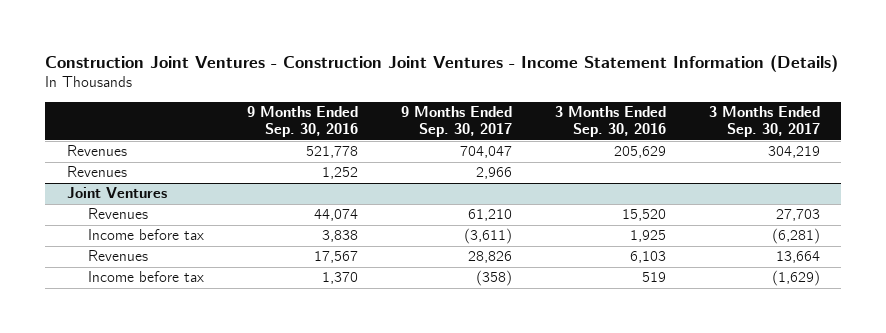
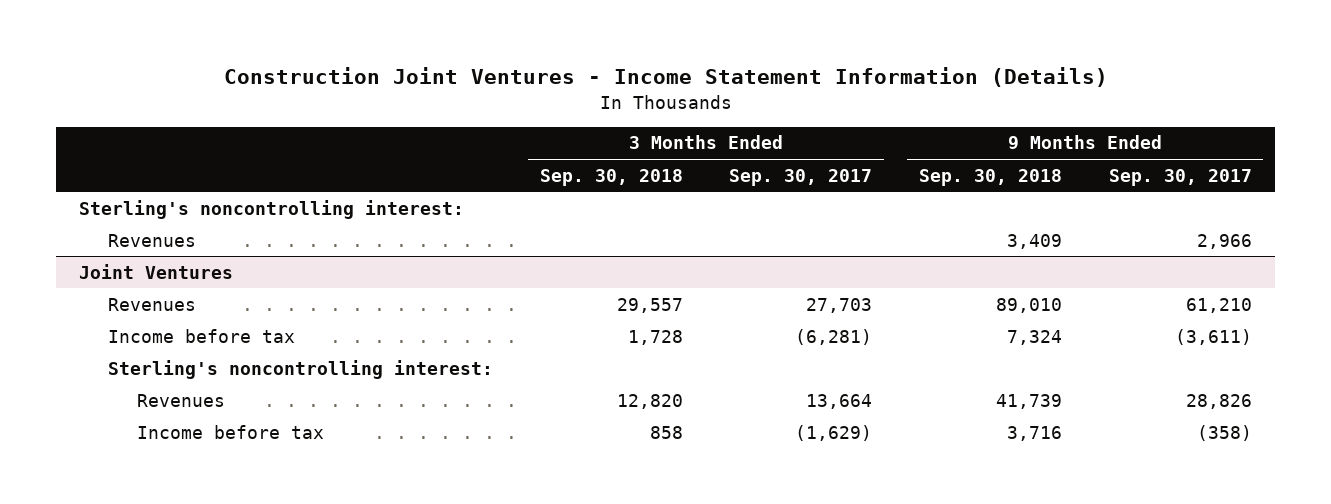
- Construction Joint Ventures - Construction Joint Ventures - Income Statement Information (Details)
+ Construction Joint Ventures - Income Statement Information (Details)
- | 9 Months Ended Sep. 30, 2016 | 9 Months Ended Sep. 30, 2017 | 3 Months Ended Sep. 30, 2016 | 3 Months Ended Sep. 30, 2017
+ | 3 Months Ended Sep. 30, 2018 | 3 Months Ended Sep. 30, 2017 | 9 Months Ended Sep. 30, 2018 | 9 Months Ended Sep. 30, 2017
- Revenues | 521,778 | 704,047 | 205,629 | 304,219
+ Sterling's noncontrolling interest:
@ Joint Ventures
+ Sterling's noncontrolling interest:

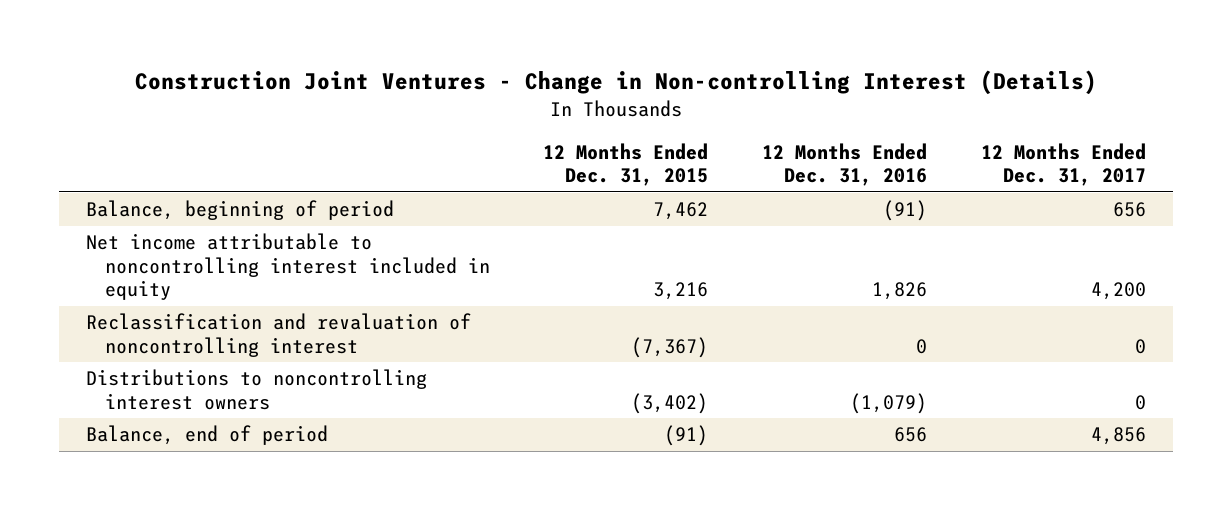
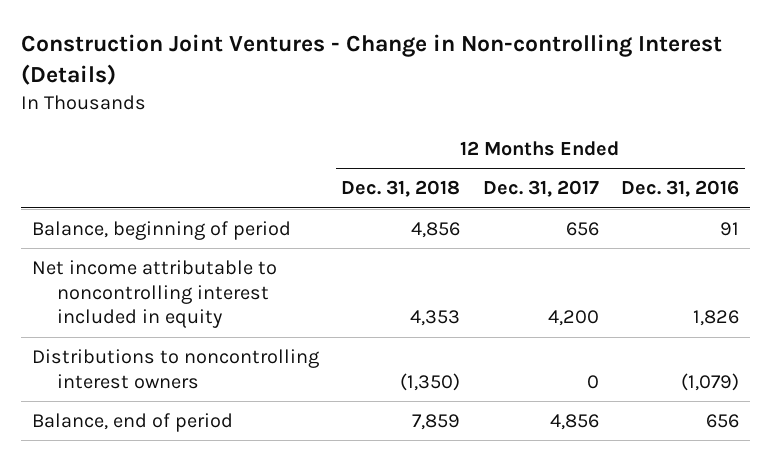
- | 12 Months Ended Dec. 31, 2015 | 12 Months Ended Dec. 31, 2016 | 12 Months Ended Dec. 31, 2017
+ | 12 Months Ended Dec. 31, 2018 | 12 Months Ended Dec. 31, 2017 | 12 Months Ended Dec. 31, 2016
- Balance, beginning of period | 7,462 | (91) | 656
+ Balance, beginning of period | 4,856 | 656 | 91
- Reclassification and revaluation of noncontrolling interest | (7,367) | 0 | 0

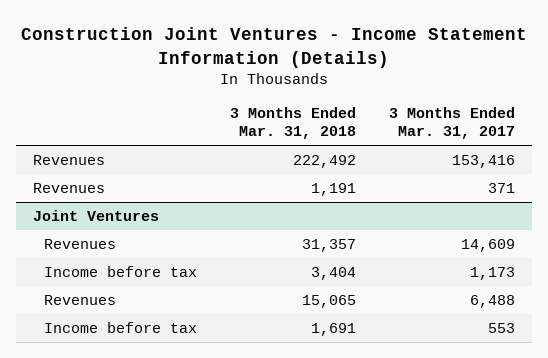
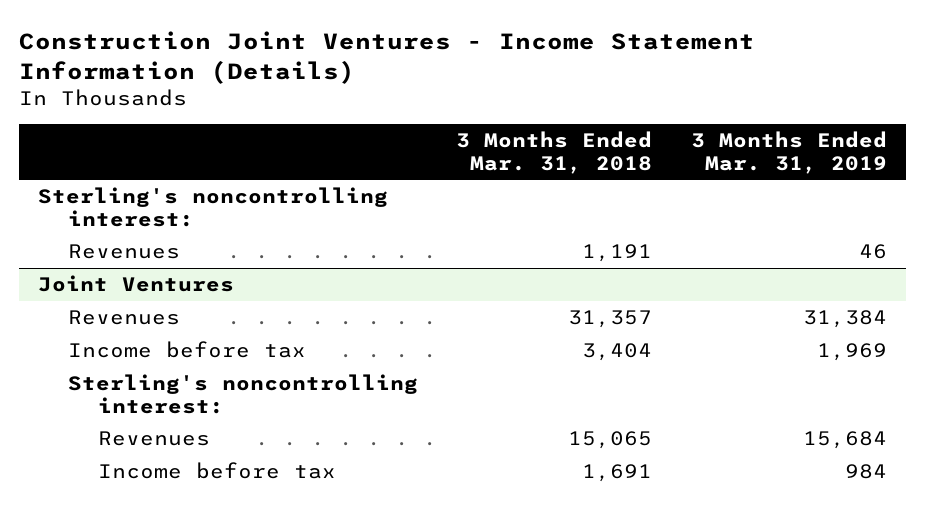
- | 3 Months Ended Mar. 31, 2018 | 3 Months Ended Mar. 31, 2017
+ | 3 Months Ended Mar. 31, 2018 | 3 Months Ended Mar. 31, 2019
- Revenues | 222,492 | 153,416
+ Sterling's noncontrolling interest:
@ Joint Ventures
+ Sterling's noncontrolling interest:

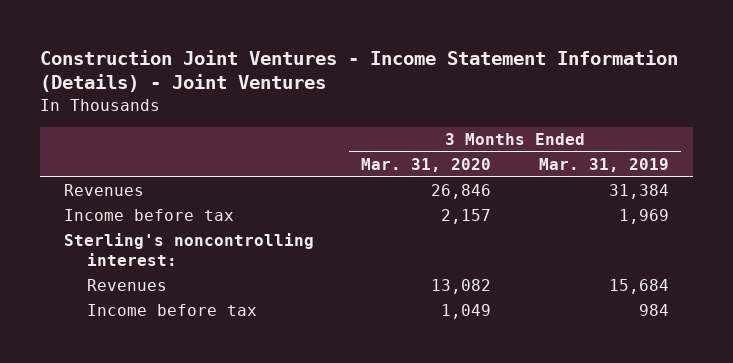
- Construction Joint Ventures - Income Statement Information (Details)
+ Construction Joint Ventures - Income Statement Information (Details) - Joint Ventures
- | 3 Months Ended Mar. 31, 2018 | 3 Months Ended Mar. 31, 2019
+ | 3 Months Ended Mar. 31, 2020 | 3 Months Ended Mar. 31, 2019
- Sterling's noncontrolling interest:
- Revenues | 1,191 | 46
- Joint Ventures

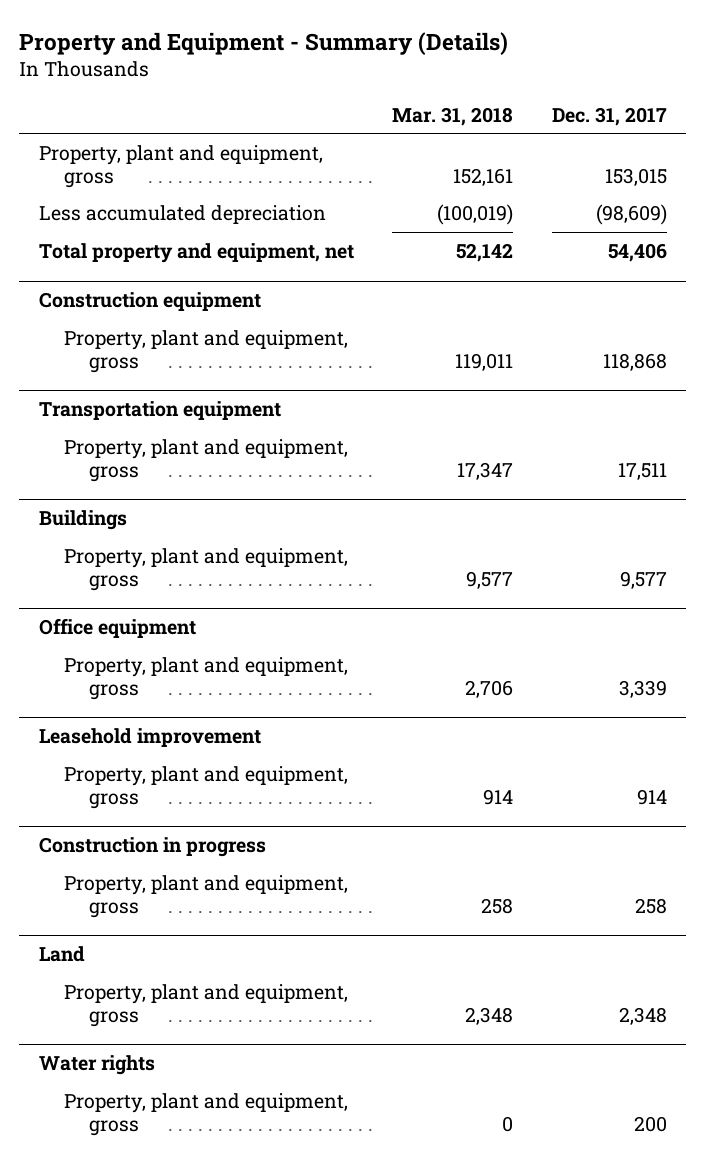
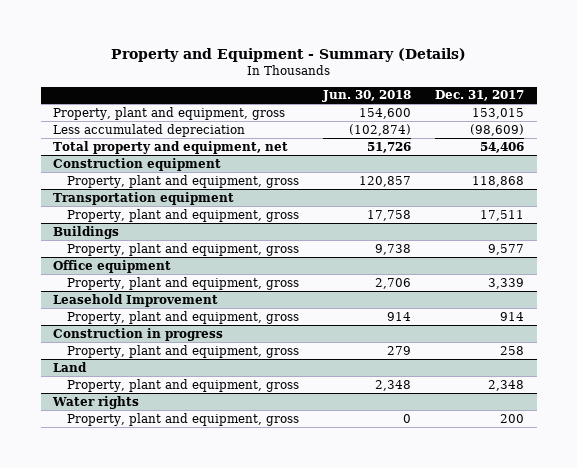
- | Mar. 31, 2018 | Dec. 31, 2017
+ | Jun. 30, 2018 | Dec. 31, 2017
- Leasehold improvement
+ Leasehold Improvement

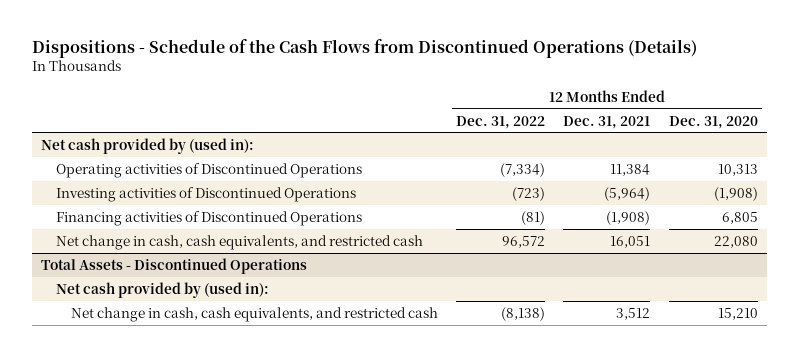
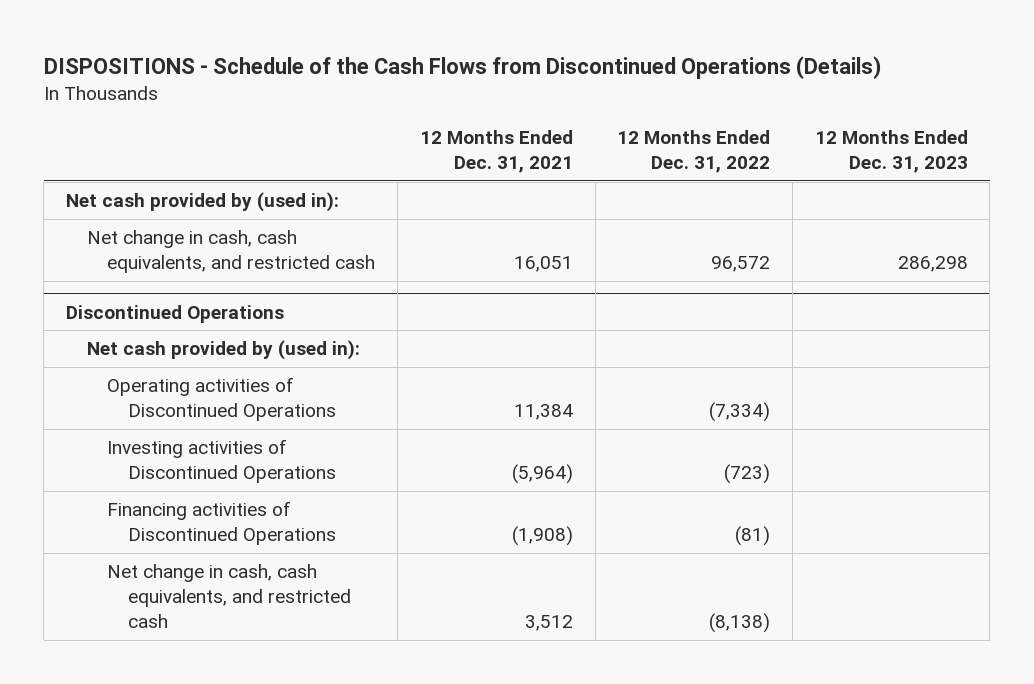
- Dispositions - Schedule of the Cash Flows from Discontinued Operations (Details)
+ DISPOSITIONS - Schedule of the Cash Flows from Discontinued Operations (Details)
- | 12 Months Ended Dec. 31, 2022 | 12 Months Ended Dec. 31, 2021 | 12 Months Ended Dec. 31, 2020
+ | 12 Months Ended Dec. 31, 2021 | 12 Months Ended Dec. 31, 2022 | 12 Months Ended Dec. 31, 2023
moved up: Net change in cash, cash equivalents, and restricted cash | 16,051 | 96,572 | 286,298
+ Discontinued Operations
+ Net cash provided by (used in):
- Total Assets - Discontinued Operations
- Net cash provided by (used in):

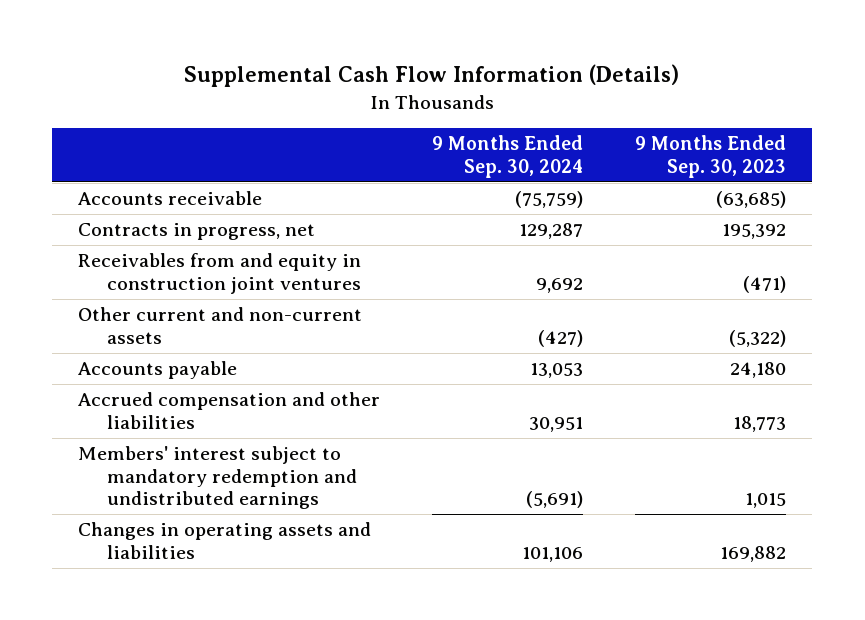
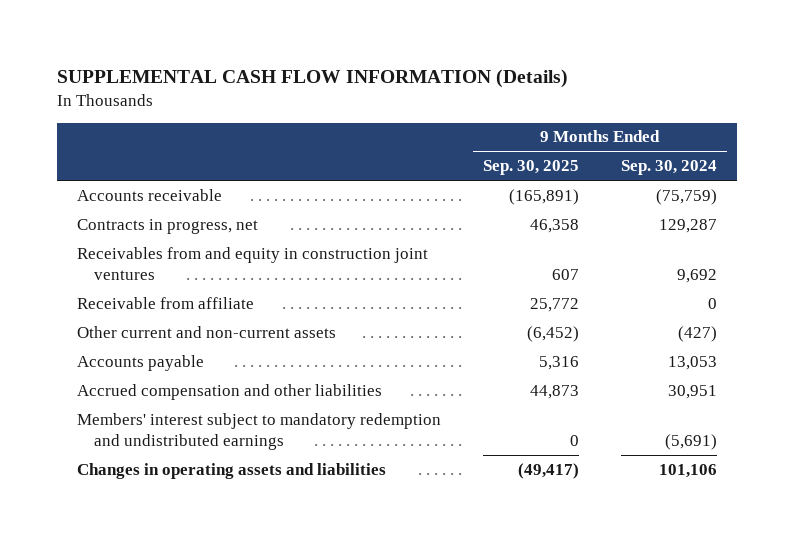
- Supplemental Cash Flow Information (Details)
+ SUPPLEMENTAL CASH FLOW INFORMATION (Details)
- | 9 Months Ended Sep. 30, 2024 | 9 Months Ended Sep. 30, 2023
+ | 9 Months Ended Sep. 30, 2025 | 9 Months Ended Sep. 30, 2024
+ Receivable from affiliate | 25,772 | 0

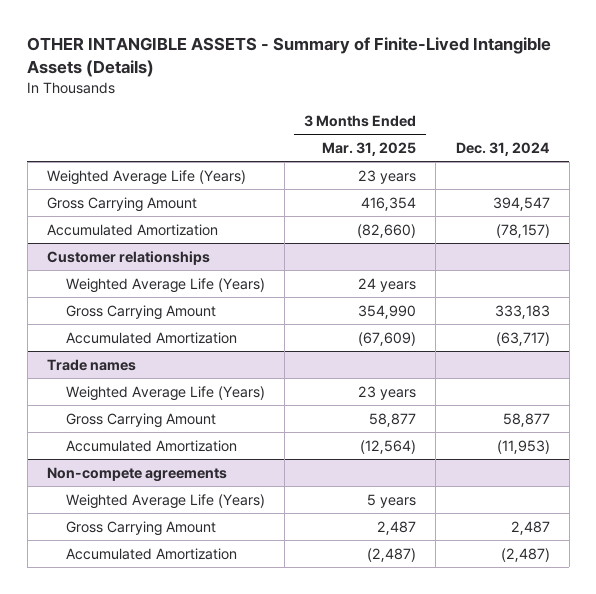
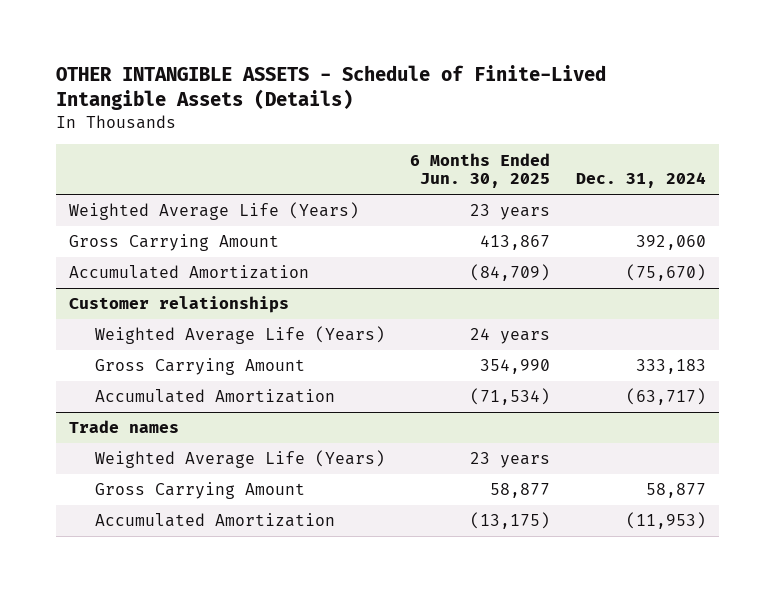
- OTHER INTANGIBLE ASSETS - Summary of Finite-Lived Intangible Assets (Details)
+ OTHER INTANGIBLE ASSETS - Schedule of Finite-Lived Intangible Assets (Details)
- | 3 Months Ended Mar. 31, 2025 | Dec. 31, 2024
+ | 6 Months Ended Jun. 30, 2025 | Dec. 31, 2024
- Gross Carrying Amount | 416,354 | 394,547
- Accumulated Amortization | (82,660) | (78,157)
+ Gross Carrying Amount | 413,867 | 392,060
+ Accumulated Amortization | (84,709) | (75,670)
- Non-compete agreements
- Weighted Average Life (Years) | 5 years |
- Gross Carrying Amount | 2,487 | 2,487
- Accumulated Amortization | (2,487) | (2,487)

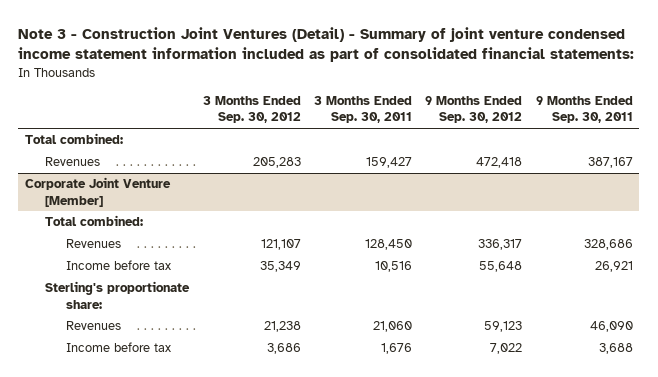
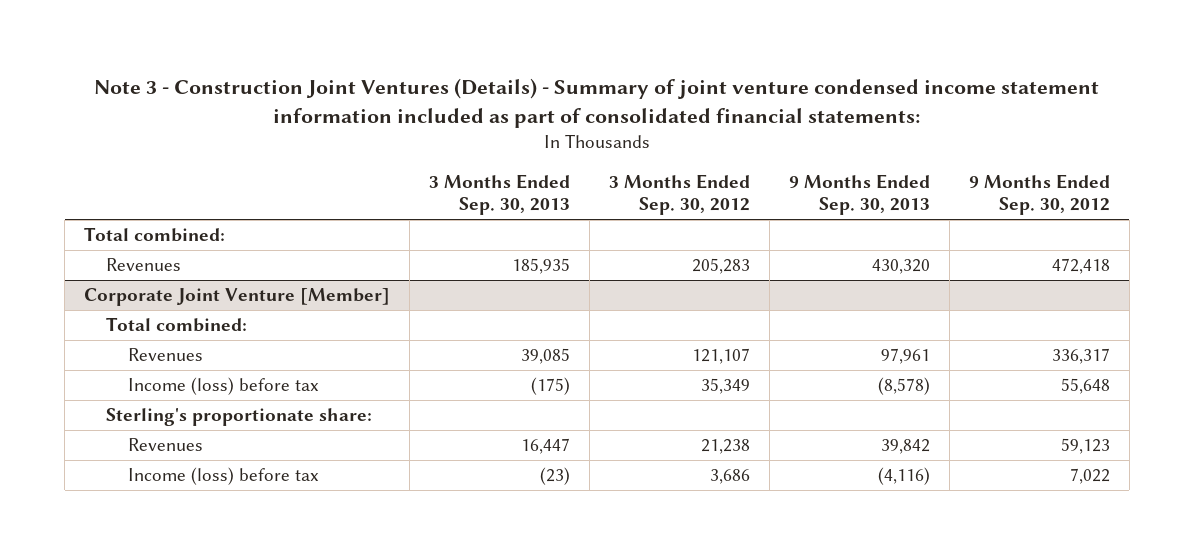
- Note 3 - Construction Joint Ventures (Detail) - Summary of joint venture condensed income statement information included as part of consolidated financial statements:
+ Note 3 - Construction Joint Ventures (Details) - Summary of joint venture condensed income statement information included as part of consolidated financial statements:
- | 3 Months Ended Sep. 30, 2012 | 3 Months Ended Sep. 30, 2011 | 9 Months Ended Sep. 30, 2012 | 9 Months Ended Sep. 30, 2011
+ | 3 Months Ended Sep. 30, 2013 | 3 Months Ended Sep. 30, 2012 | 9 Months Ended Sep. 30, 2013 | 9 Months Ended Sep. 30, 2012
@ Corporate Joint Venture [Member]
- Income before tax | 35,349 | 10,516 | 55,648 | 26,921
+ Income (loss) before tax | (175) | 35,349 | (8,578) | 55,648
- Income before tax | 3,686 | 1,676 | 7,022 | 3,688
+ Income (loss) before tax | (23) | 3,686 | (4,116) | 7,022

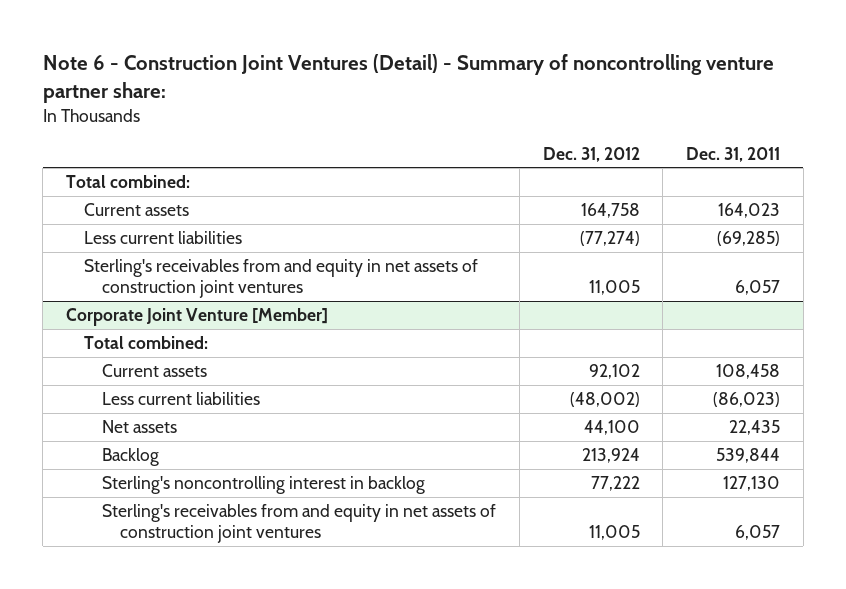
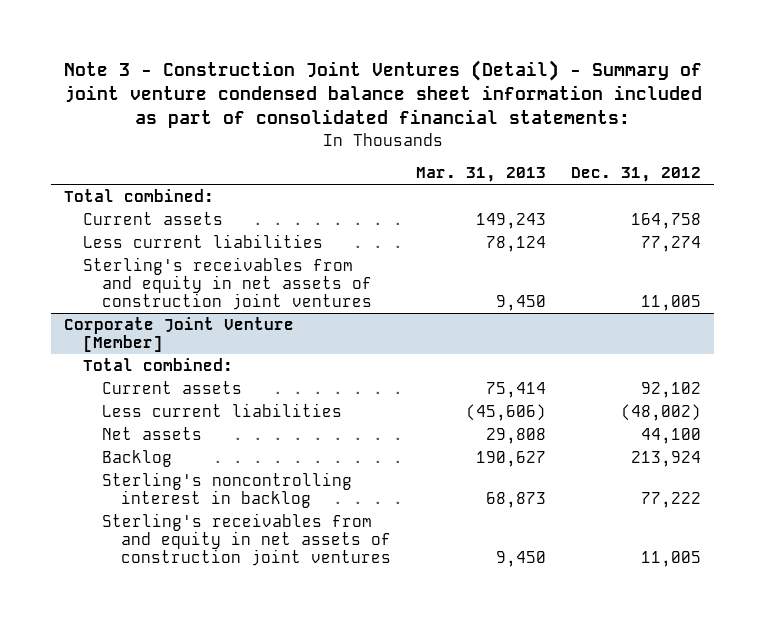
- Note 6 - Construction Joint Ventures (Detail) - Summary of noncontrolling venture partner share:
+ Note 3 - Construction Joint Ventures (Detail) - Summary of joint venture condensed balance sheet information included as part of consolidated financial statements:
- | Dec. 31, 2012 | Dec. 31, 2011
+ | Mar. 31, 2013 | Dec. 31, 2012
- Less current liabilities | (77,274) | (69,285)
+ Less current liabilities | 78,124 | 77,274

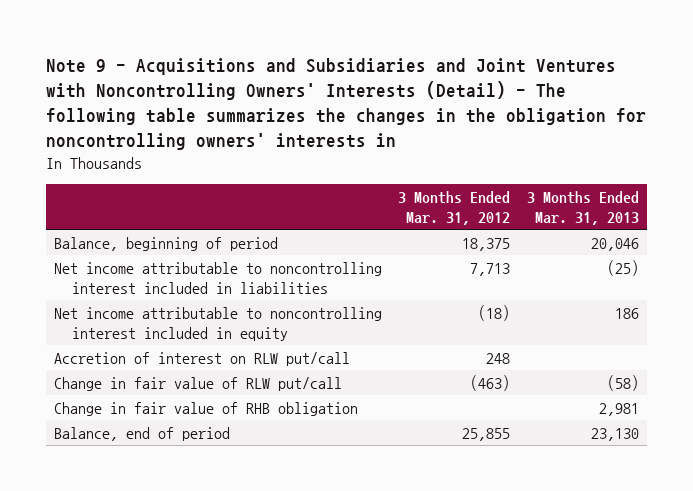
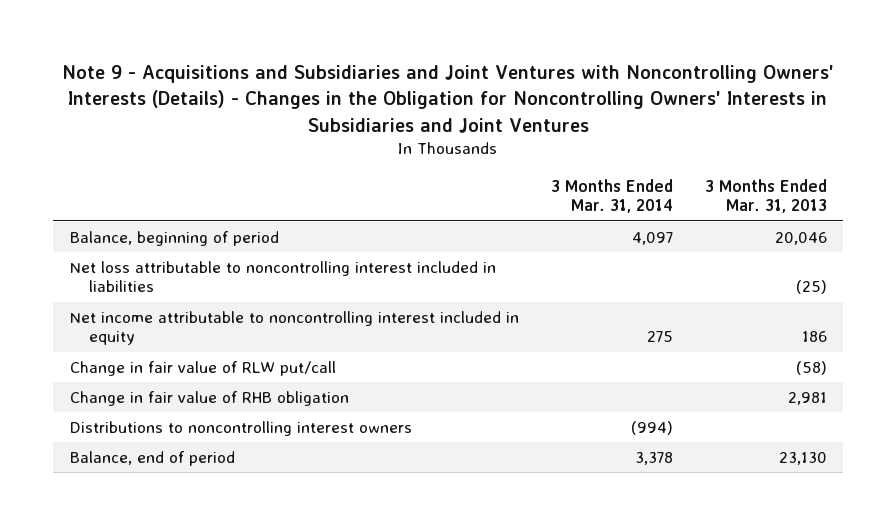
- Note 9 - Acquisitions and Subsidiaries and Joint Ventures with Noncontrolling Owners' Interests (Detail) - The following table summarizes the changes in the obligation for noncontrolling owners' interests in
+ Note 9 - Acquisitions and Subsidiaries and Joint Ventures with Noncontrolling Owners' Interests (Details) - Changes in the Obligation for Noncontrolling Owners' Interests in Subsidiaries and Joint Ventures
- | 3 Months Ended Mar. 31, 2012 | 3 Months Ended Mar. 31, 2013
+ | 3 Months Ended Mar. 31, 2014 | 3 Months Ended Mar. 31, 2013
- Net income attributable to noncontrolling interest included in liabilities | 7,713 | (25)
+ Net loss attributable to noncontrolling interest included in liabilities | | (25)
- Accretion of interest on RLW put/call | 248 |
+ Distributions to noncontrolling interest owners | (994) |

